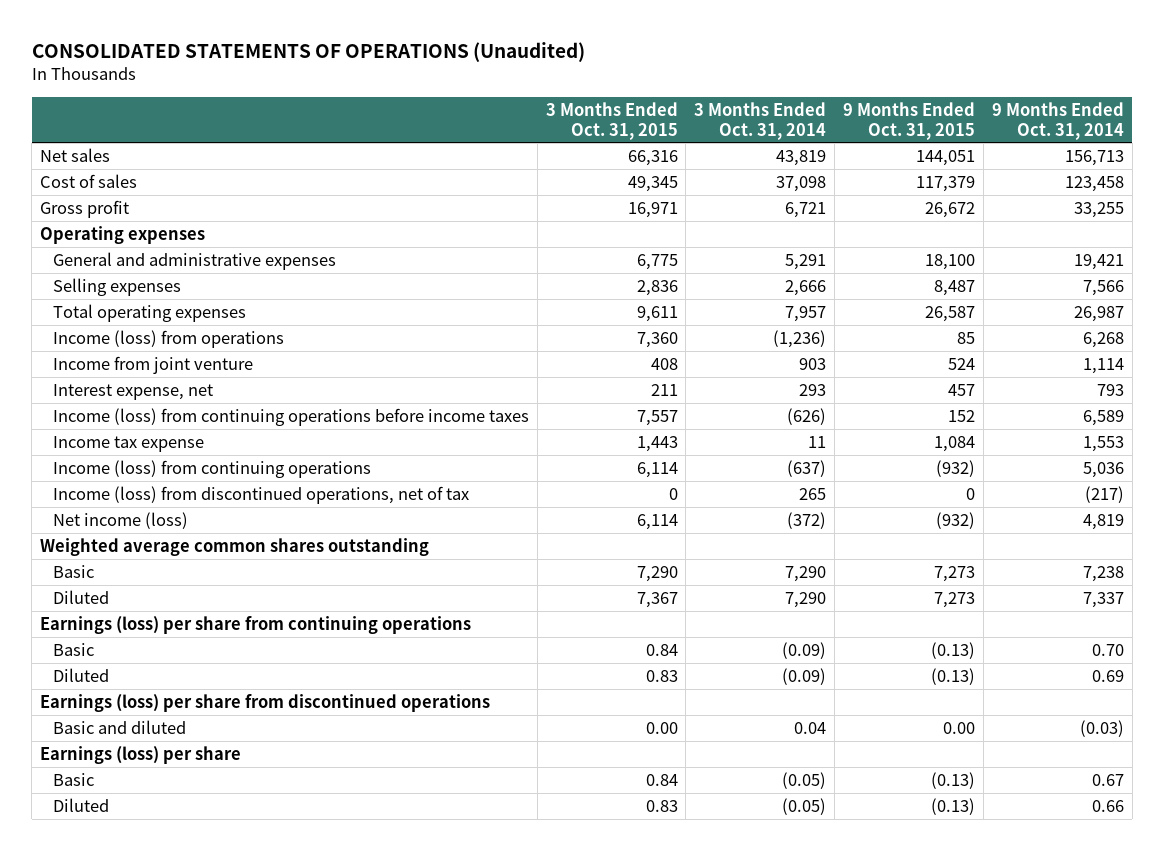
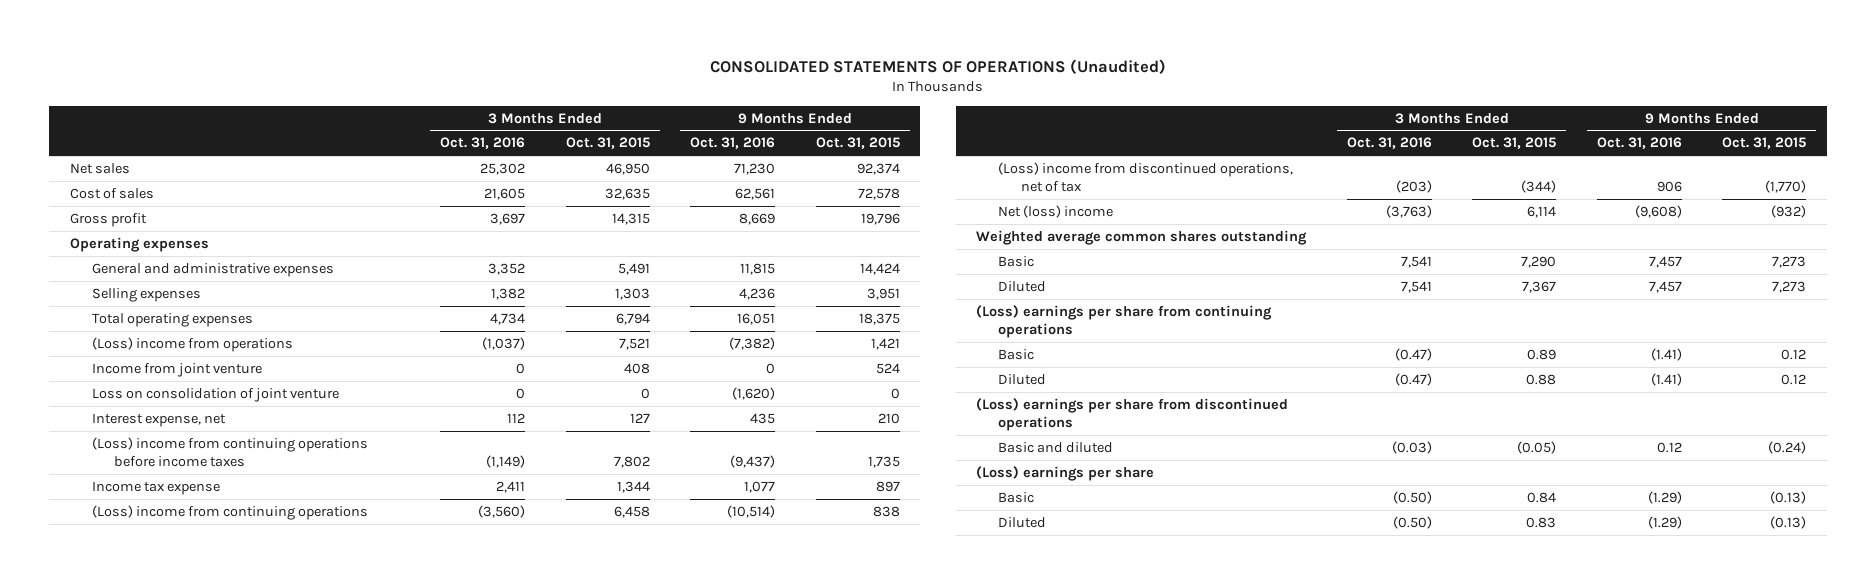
- | 3 Months Ended Oct. 31, 2015 | 3 Months Ended Oct. 31, 2014 | 9 Months Ended Oct. 31, 2015 | 9 Months Ended Oct. 31, 2014
+ | 3 Months Ended Oct. 31, 2016 | 3 Months Ended Oct. 31, 2015 | 9 Months Ended Oct. 31, 2016 | 9 Months Ended Oct. 31, 2015
- Net sales | 66,316 | 43,819 | 144,051 | 156,713
- Cost of sales | 49,345 | 37,098 | 117,379 | 123,458
- Gross profit | 16,971 | 6,721 | 26,672 | 33,255
+ Net sales | 25,302 | 46,950 | 71,230 | 92,374
+ Cost of sales | 21,605 | 32,635 | 62,561 | 72,578
+ Gross profit | 3,697 | 14,315 | 8,669 | 19,796
- General and administrative expenses | 6,775 | 5,291 | 18,100 | 19,421
- Selling expenses | 2,836 | 2,666 | 8,487 | 7,566
- Total operating expenses | 9,611 | 7,957 | 26,587 | 26,987
- Income (loss) from operations | 7,360 | (1,236) | 85 | 6,268
+ General and administrative expenses | 3,352 | 5,491 | 11,815 | 14,424
+ Selling expenses | 1,382 | 1,303 | 4,236 | 3,951
+ Total operating expenses | 4,734 | 6,794 | 16,051 | 18,375
+ (Loss) income from operations | (1,037) | 7,521 | (7,382) | 1,421
- Interest expense, net | 211 | 293 | 457 | 793
- Income (loss) from continuing operations before income taxes | 7,557 | (626) | 152 | 6,589
- Income tax expense | 1,443 | 11 | 1,084 | 1,553
- Income (loss) from continuing operations | 6,114 | (637) | (932) | 5,036
- Income (loss) from discontinued operations, net of tax | 0 | 265 | 0 | (217)
- Net income (loss) | 6,114 | (372) | (932) | 4,819
+ Loss on consolidation of joint venture | 0 | 0 | (1,620) | 0
+ Interest expense, net | 112 | 127 | 435 | 210
+ (Loss) income from continuing operations before income taxes | (1,149) | 7,802 | (9,437) | 1,735
+ Income tax expense | 2,411 | 1,344 | 1,077 | 897
+ (Loss) income from continuing operations | (3,560) | 6,458 | (10,514) | 838
+ (Loss) income from discontinued operations, net of tax | (203) | (344) | 906 | (1,770)
+ Net (loss) income | (3,763) | 6,114 | (9,608) | (932)
- Earnings (loss) per share from continuing operations
- Basic | 0.84 | (0.09) | (0.13) | 0.70
- Diluted | 0.83 | (0.09) | (0.13) | 0.69
- Earnings (loss) per share from discontinued operations
- Basic and diluted | 0.00 | 0.04 | 0.00 | (0.03)
- Earnings (loss) per share
+ (Loss) earnings per share from continuing operations
+ Basic | (0.47) | 0.89 | (1.41) | 0.12
+ Diluted | (0.47) | 0.88 | (1.41) | 0.12
+ (Loss) earnings per share from discontinued operations
+ Basic and diluted | (0.03) | (0.05) | 0.12 | (0.24)
+ (Loss) earnings per share

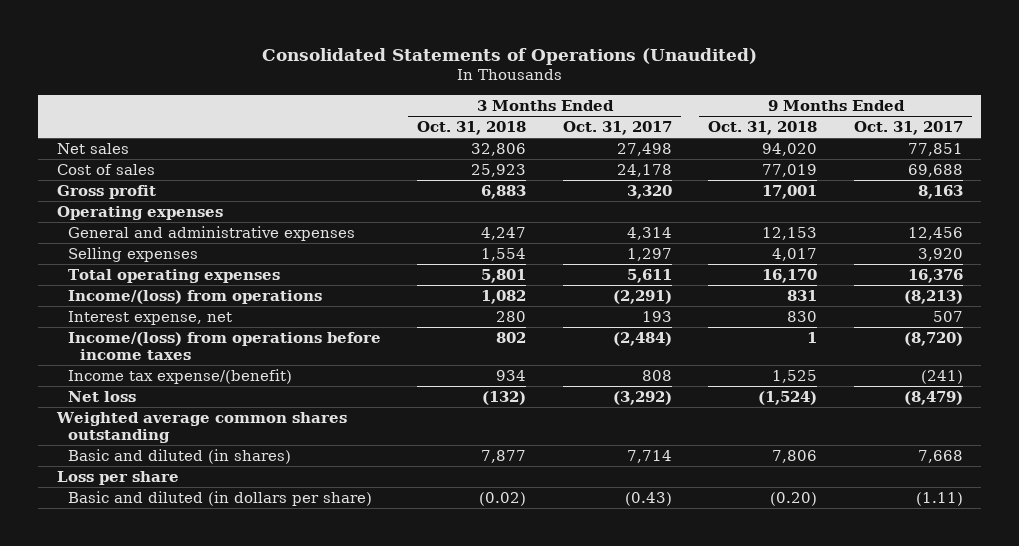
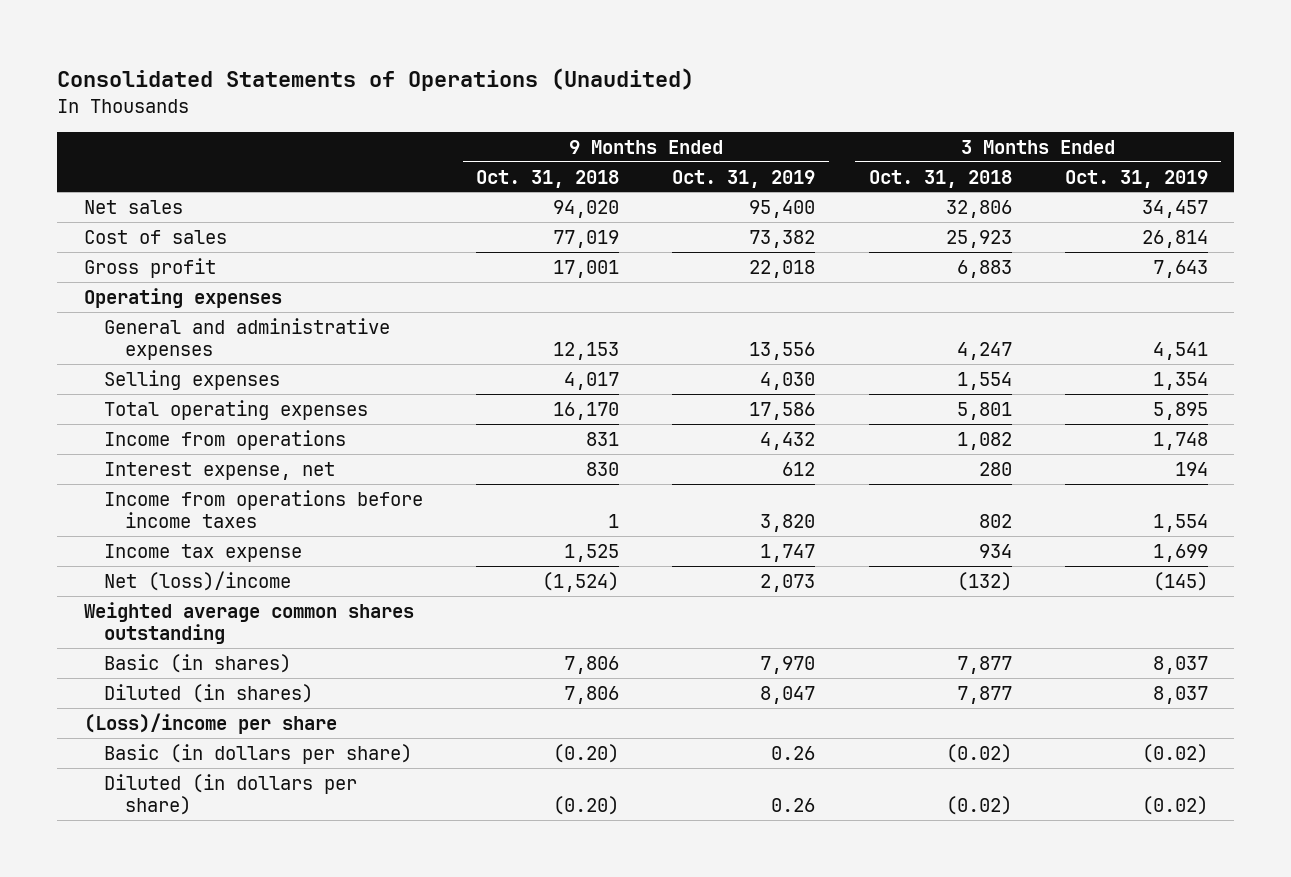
- | 3 Months Ended Oct. 31, 2018 | 3 Months Ended Oct. 31, 2017 | 9 Months Ended Oct. 31, 2018 | 9 Months Ended Oct. 31, 2017
+ | 9 Months Ended Oct. 31, 2018 | 9 Months Ended Oct. 31, 2019 | 3 Months Ended Oct. 31, 2018 | 3 Months Ended Oct. 31, 2019
- Income/(loss) from operations | 1,082 | (2,291) | 831 | (8,213)
+ Income from operations | 831 | 4,432 | 1,082 | 1,748
- Income/(loss) from operations before income taxes | 802 | (2,484) | 1 | (8,720)
- Income tax expense/(benefit) | 934 | 808 | 1,525 | (241)
- Net loss | (132) | (3,292) | (1,524) | (8,479)
+ Income from operations before income taxes | 1 | 3,820 | 802 | 1,554
+ Income tax expense | 1,525 | 1,747 | 934 | 1,699
+ Net (loss)/income | (1,524) | 2,073 | (132) | (145)
- Basic and diluted (in shares) | 7,877 | 7,714 | 7,806 | 7,668
- Loss per share
- Basic and diluted (in dollars per share) | (0.02) | (0.43) | (0.20) | (1.11)
+ Basic (in shares) | 7,806 | 7,970 | 7,877 | 8,037
+ Diluted (in shares) | 7,806 | 8,047 | 7,877 | 8,037
+ (Loss)/income per share
+ Basic (in dollars per share) | (0.20) | 0.26 | (0.02) | (0.02)
+ Diluted (in dollars per share) | (0.20) | 0.26 | (0.02) | (0.02)

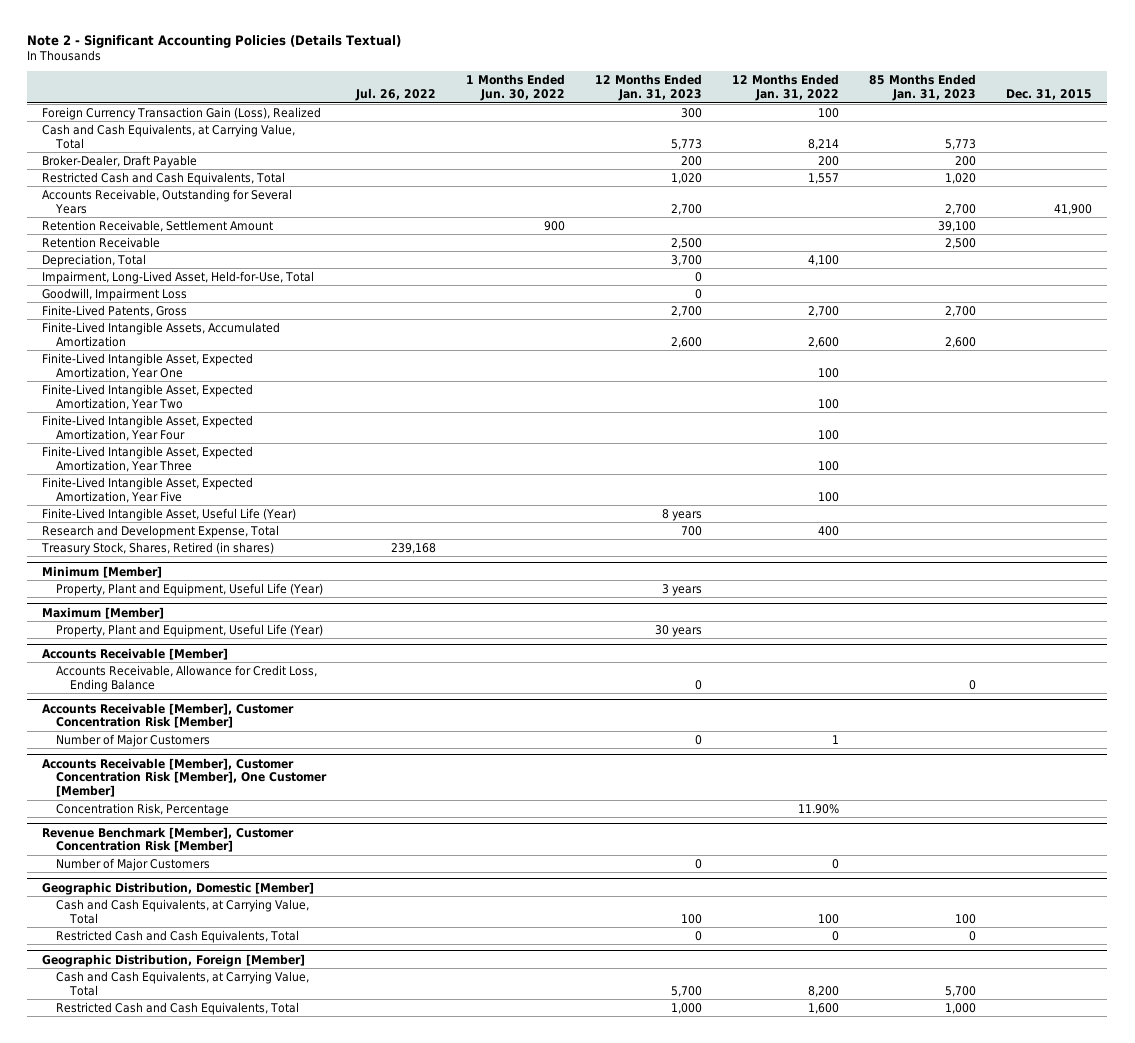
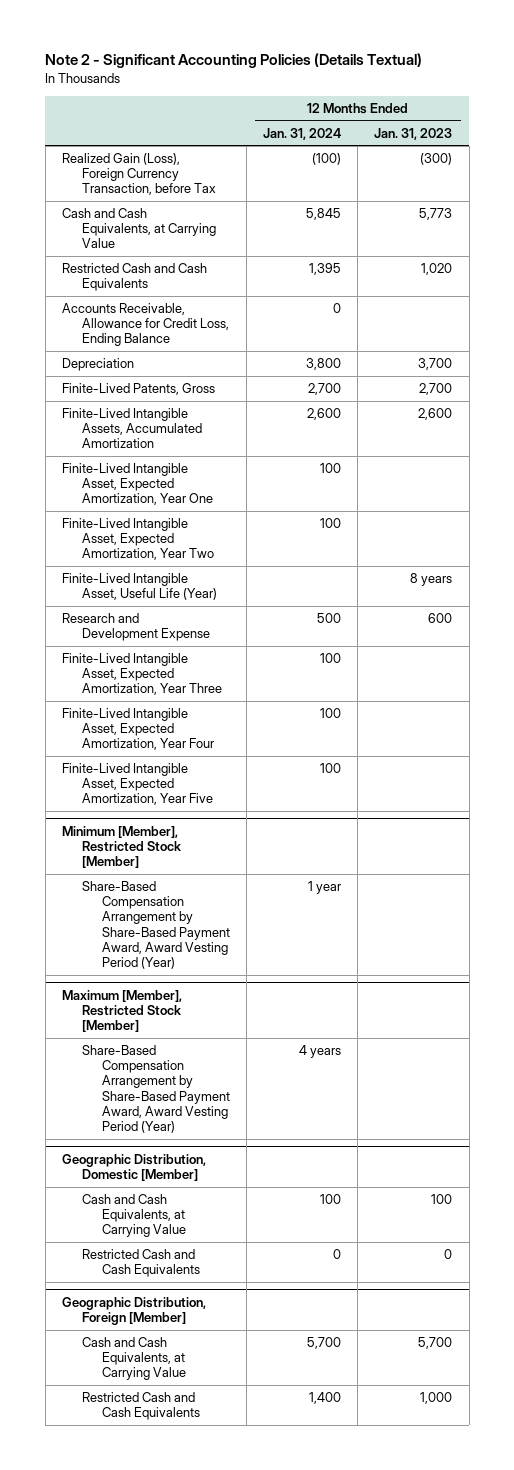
- | Jul. 26, 2022 | 1 Months Ended Jun. 30, 2022 | 12 Months Ended Jan. 31, 2023 | 12 Months Ended Jan. 31, 2022 | 85 Months Ended Jan. 31, 2023 | Dec. 31, 2015
+ | 12 Months Ended Jan. 31, 2024 | 12 Months Ended Jan. 31, 2023
- Foreign Currency Transaction Gain (Loss), Realized | | | 300 | 100 | |
- Cash and Cash Equivalents, at Carrying Value, Total | | | 5,773 | 8,214 | 5,773 |
- Broker-Dealer, Draft Payable | | | 200 | 200 | 200 |
- Restricted Cash and Cash Equivalents, Total | | | 1,020 | 1,557 | 1,020 |
- Accounts Receivable, Outstanding for Several Years | | | 2,700 | | 2,700 | 41,900
- Retention Receivable, Settlement Amount | | 900 | | | 39,100 |
- Retention Receivable | | | 2,500 | | 2,500 |
- Depreciation, Total | | | 3,700 | 4,100 | |
- Impairment, Long-Lived Asset, Held-for-Use, Total | | | 0 | | |
- Goodwill, Impairment Loss | | | 0 | | |
+ Realized Gain (Loss), Foreign Currency Transaction, before Tax | (100) | (300)
+ Cash and Cash Equivalents, at Carrying Value | 5,845 | 5,773
+ Restricted Cash and Cash Equivalents | 1,395 | 1,020
+ Accounts Receivable, Allowance for Credit Loss, Ending Balance | 0 |
+ Depreciation | 3,800 | 3,700
moved up: Finite-Lived Intangible Asset, Useful Life (Year) | | 8 years
+ Research and Development Expense | 500 | 600
moved down: Finite-Lived Intangible Asset, Expected Amortization, Year Four | 100 |
- Research and Development Expense, Total | | | 700 | 400 | |
- Treasury Stock, Shares, Retired (in shares) | 239,168 | | | | |
- Minimum [Member]
- Property, Plant and Equipment, Useful Life (Year) | | | 3 years | | |
- Maximum [Member]
- Property, Plant and Equipment, Useful Life (Year) | | | 30 years | | |
- Accounts Receivable [Member]
- Accounts Receivable, Allowance for Credit Loss, Ending Balance | | | 0 | | 0 |
- Accounts Receivable [Member], Customer Concentration Risk [Member]
- Number of Major Customers | | | 0 | 1 | |
- Accounts Receivable [Member], Customer Concentration Risk [Member], One Customer [Member]
- Concentration Risk, Percentage | | | | 11.90% | |
- Revenue Benchmark [Member], Customer Concentration Risk [Member]
- Number of Major Customers | | | 0 | 0 | |
+ Minimum [Member], Restricted Stock [Member]
+ Share-Based Compensation Arrangement by Share-Based Payment Award, Award Vesting Period (Year) | 1 year |
+ Maximum [Member], Restricted Stock [Member]
+ Share-Based Compensation Arrangement by Share-Based Payment Award, Award Vesting Period (Year) | 4 years |
@ Geographic Distribution, Domestic [Member]
- Cash and Cash Equivalents, at Carrying Value, Total | | | 100 | 100 | 100 |
- Restricted Cash and Cash Equivalents, Total | | | 0 | 0 | 0 |
+ Cash and Cash Equivalents, at Carrying Value | 100 | 100
+ Restricted Cash and Cash Equivalents | 0 | 0
@ Geographic Distribution, Foreign [Member]
- Cash and Cash Equivalents, at Carrying Value, Total | | | 5,700 | 8,200 | 5,700 |
- Restricted Cash and Cash Equivalents, Total | | | 1,000 | 1,600 | 1,000 |
+ Cash and Cash Equivalents, at Carrying Value | 5,700 | 5,700
+ Restricted Cash and Cash Equivalents | 1,400 | 1,000

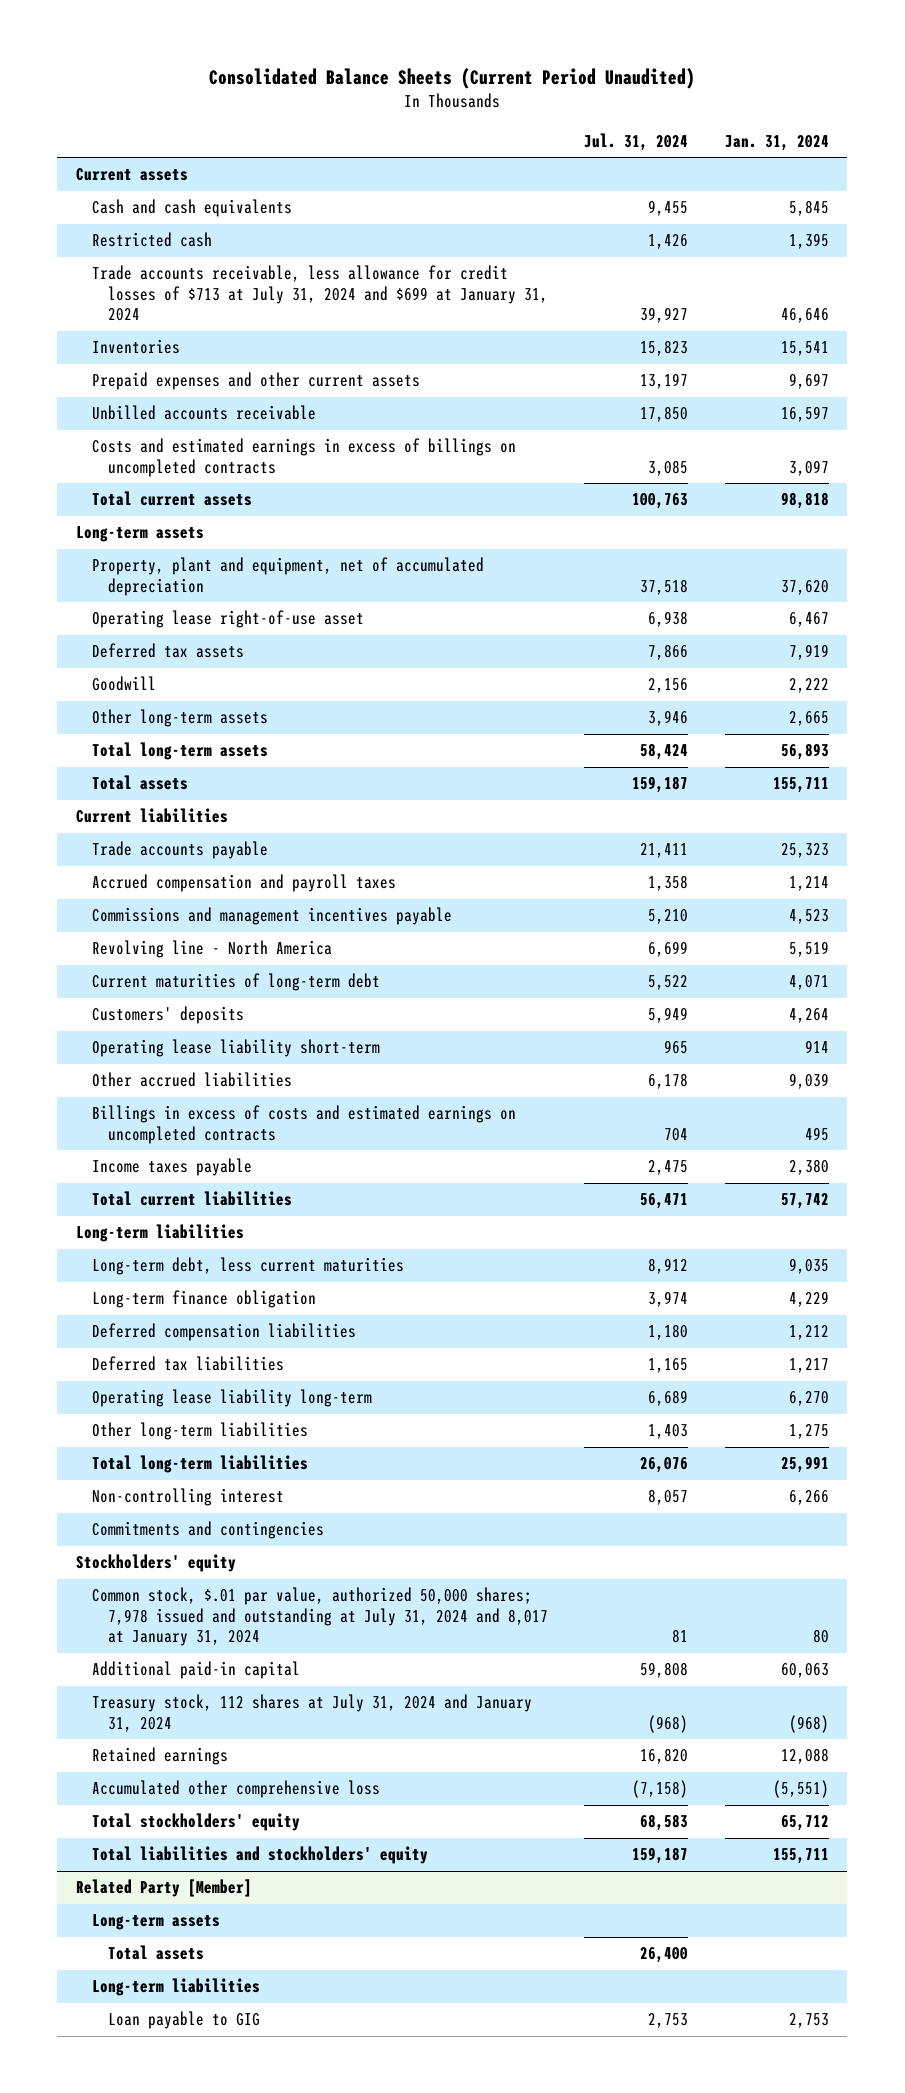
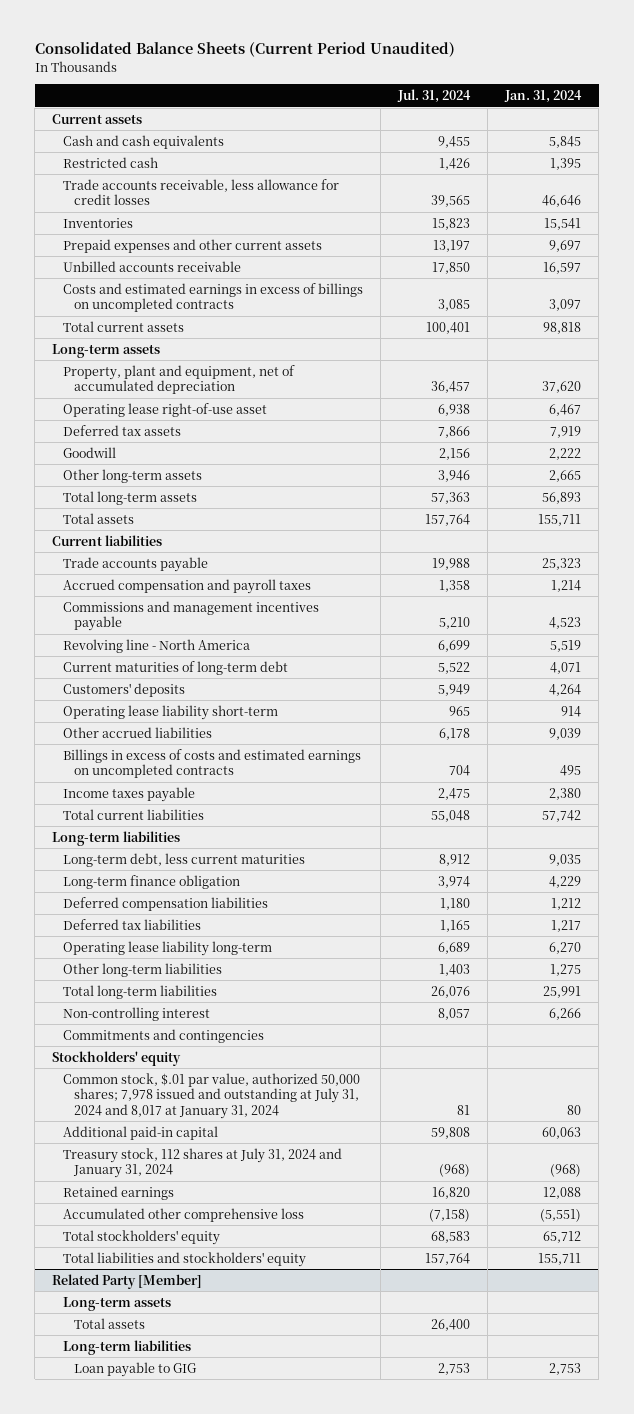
- Trade accounts receivable, less allowance for credit losses of $713 at July 31, 2024 and $699 at January 31, 2024 | 39,927 | 46,646
+ Trade accounts receivable, less allowance for credit losses | 39,565 | 46,646
- Total current assets | 100,763 | 98,818
+ Total current assets | 100,401 | 98,818
- Property, plant and equipment, net of accumulated depreciation | 37,518 | 37,620
+ Property, plant and equipment, net of accumulated depreciation | 36,457 | 37,620
- Total long-term assets | 58,424 | 56,893
- Total assets | 159,187 | 155,711
+ Total long-term assets | 57,363 | 56,893
+ Total assets | 157,764 | 155,711
- Trade accounts payable | 21,411 | 25,323
+ Trade accounts payable | 19,988 | 25,323
- Total current liabilities | 56,471 | 57,742
+ Total current liabilities | 55,048 | 57,742
- Total liabilities and stockholders' equity | 159,187 | 155,711
+ Total liabilities and stockholders' equity | 157,764 | 155,711

